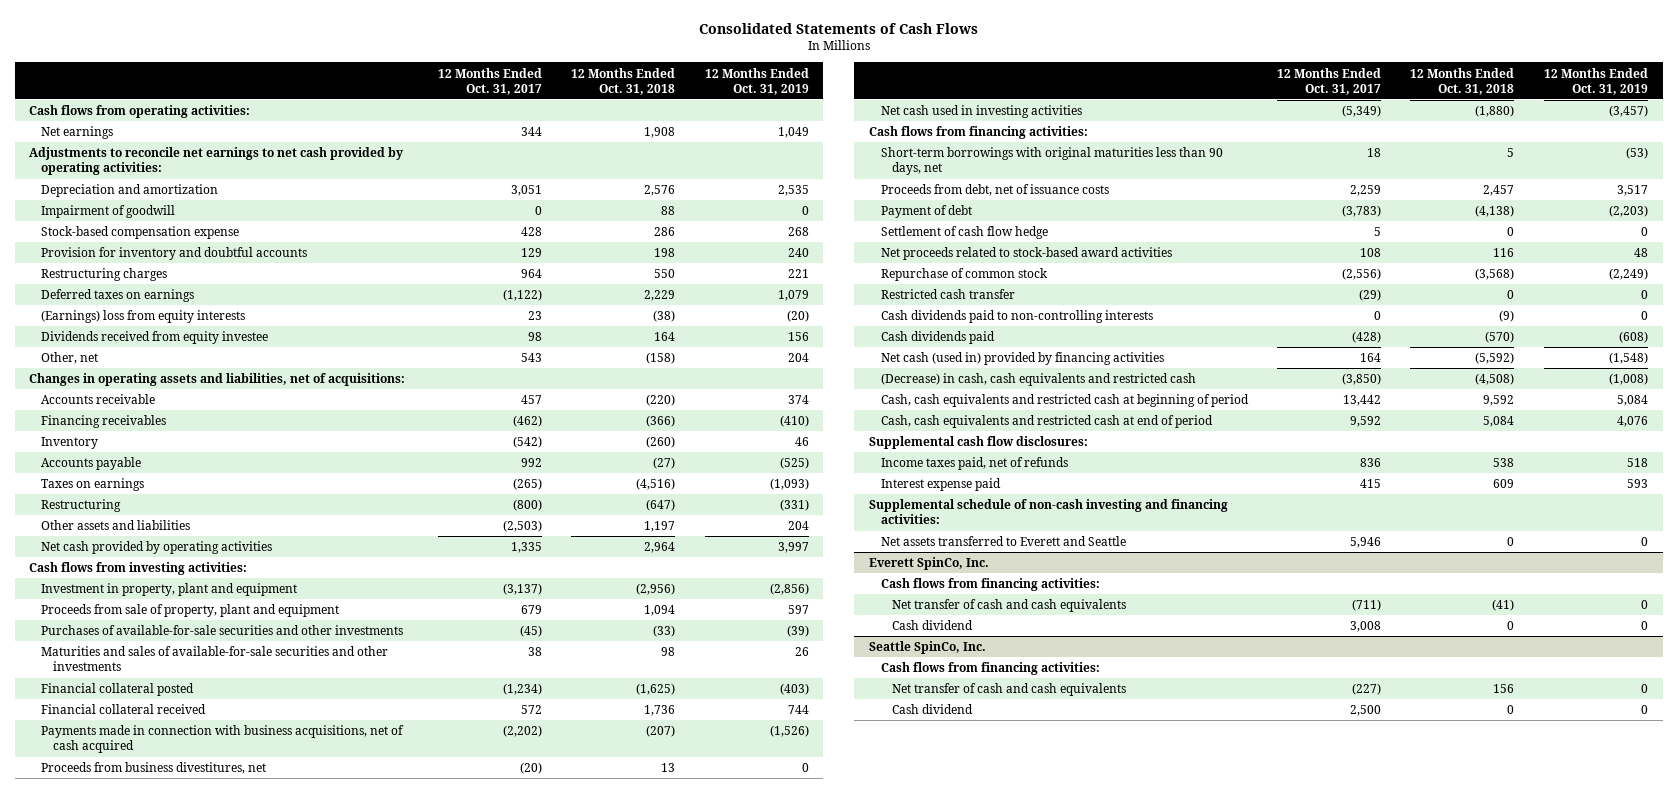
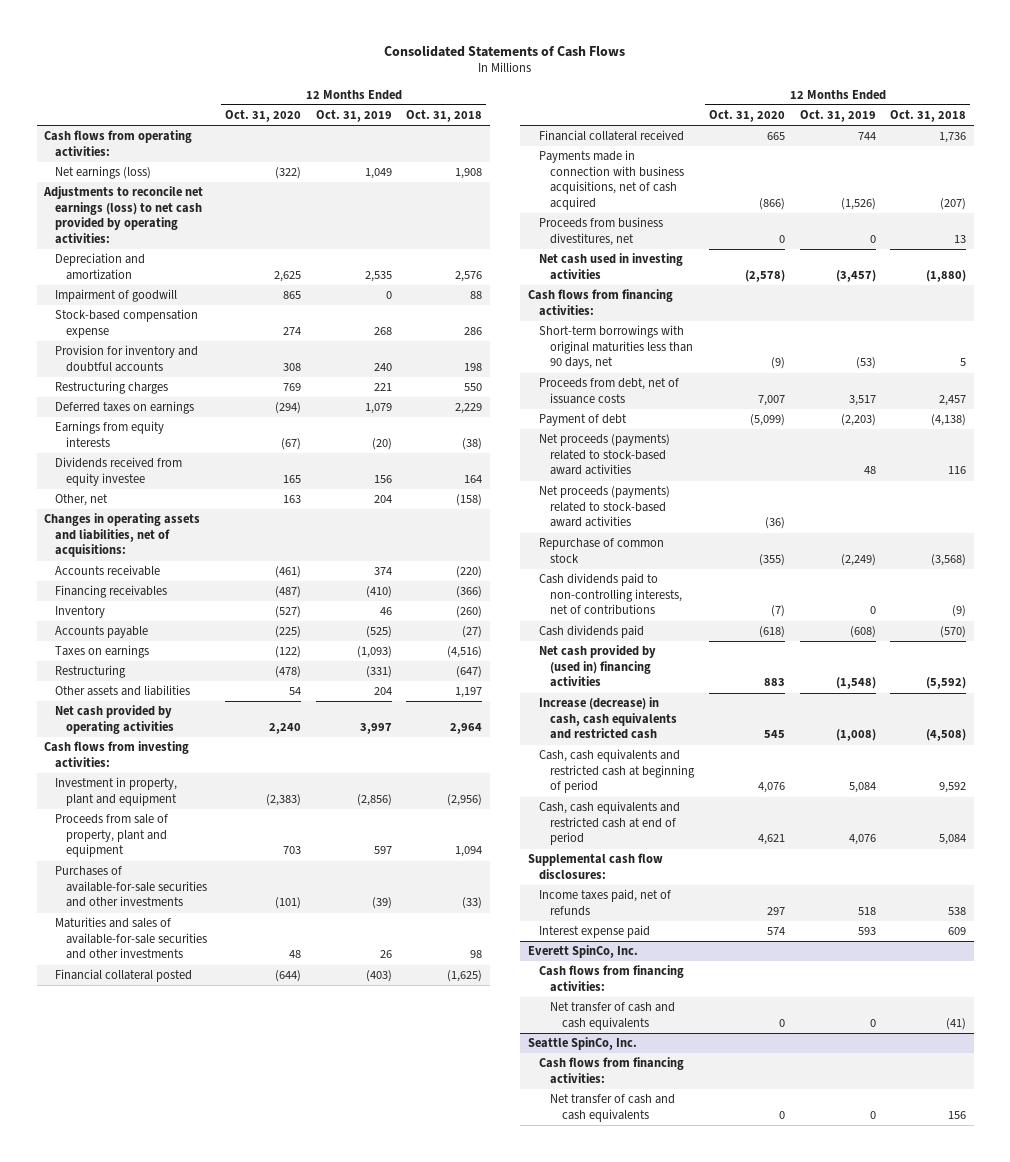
- | 12 Months Ended Oct. 31, 2017 | 12 Months Ended Oct. 31, 2018 | 12 Months Ended Oct. 31, 2019
+ | 12 Months Ended Oct. 31, 2020 | 12 Months Ended Oct. 31, 2019 | 12 Months Ended Oct. 31, 2018
- Net earnings | 344 | 1,908 | 1,049
- Adjustments to reconcile net earnings to net cash provided by operating activities:
+ Net earnings (loss) | (322) | 1,049 | 1,908
+ Adjustments to reconcile net earnings (loss) to net cash provided by operating activities:
- (Earnings) loss from equity interests | 23 | (38) | (20)
+ Earnings from equity interests | (67) | (20) | (38)
- Settlement of cash flow hedge | 5 | 0 | 0
- Net proceeds related to stock-based award activities | 108 | 116 | 48
+ Net proceeds (payments) related to stock-based award activities | | 48 | 116
+ Net proceeds (payments) related to stock-based award activities | (36) | |
- Restricted cash transfer | (29) | 0 | 0
- Cash dividends paid to non-controlling interests | 0 | (9) | 0
+ Cash dividends paid to non-controlling interests, net of contributions | (7) | 0 | (9)
- Net cash (used in) provided by financing activities | 164 | (5,592) | (1,548)
- (Decrease) in cash, cash equivalents and restricted cash | (3,850) | (4,508) | (1,008)
+ Net cash provided by (used in) financing activities | 883 | (1,548) | (5,592)
+ Increase (decrease) in cash, cash equivalents and restricted cash | 545 | (1,008) | (4,508)
- Supplemental schedule of non-cash investing and financing activities:
- Net assets transferred to Everett and Seattle | 5,946 | 0 | 0
@ Everett SpinCo, Inc.
- Cash dividend | 3,008 | 0 | 0
@ Seattle SpinCo, Inc.
- Cash dividend | 2,500 | 0 | 0

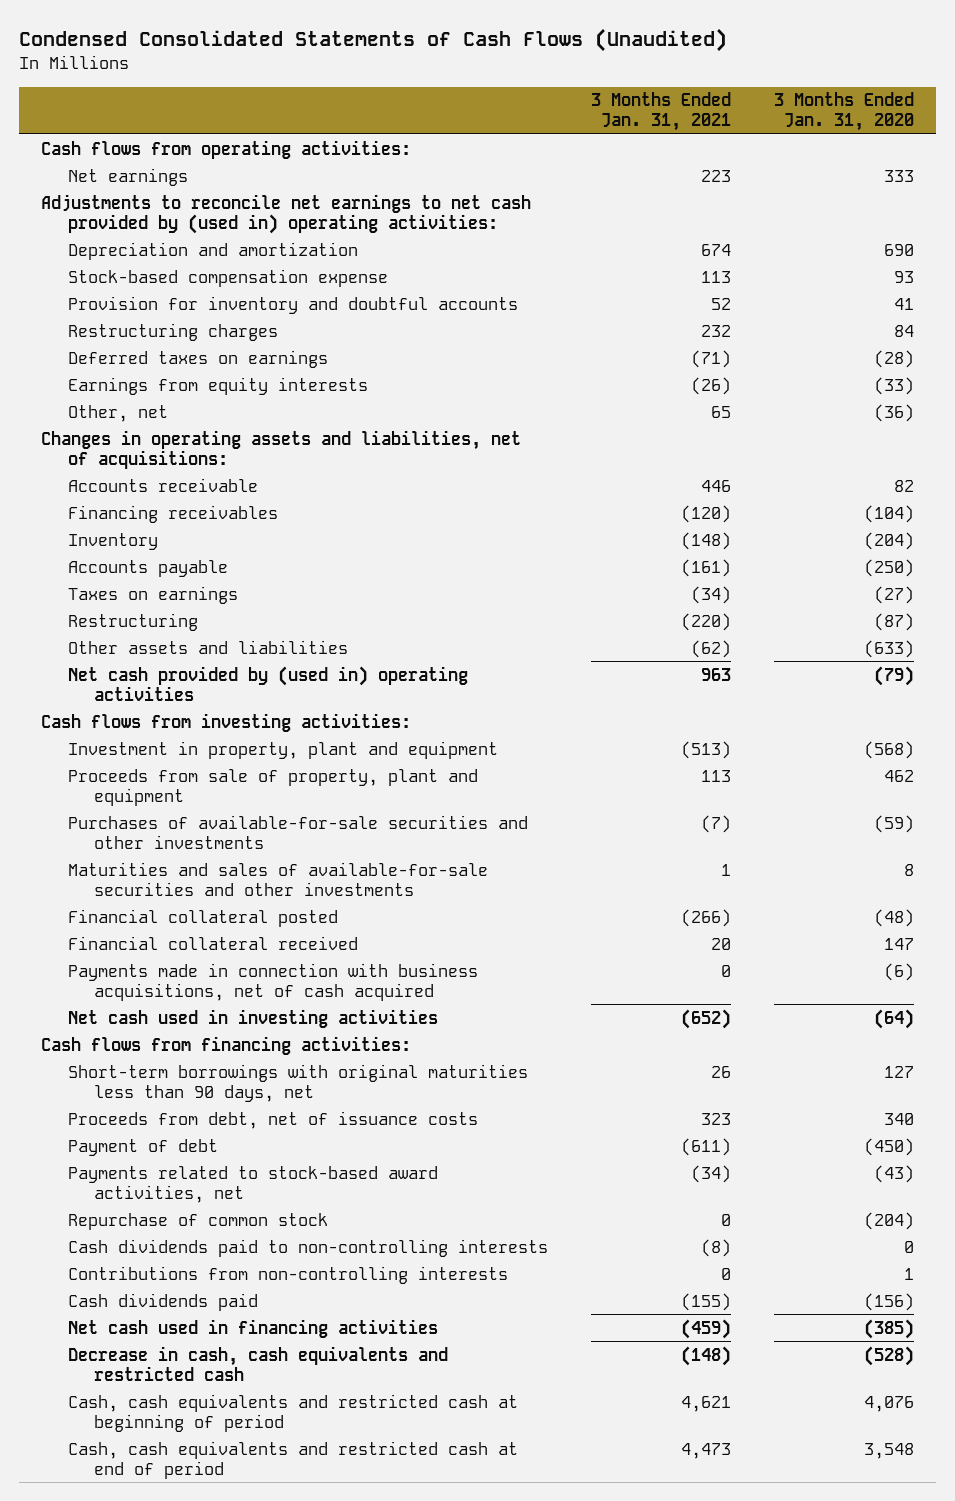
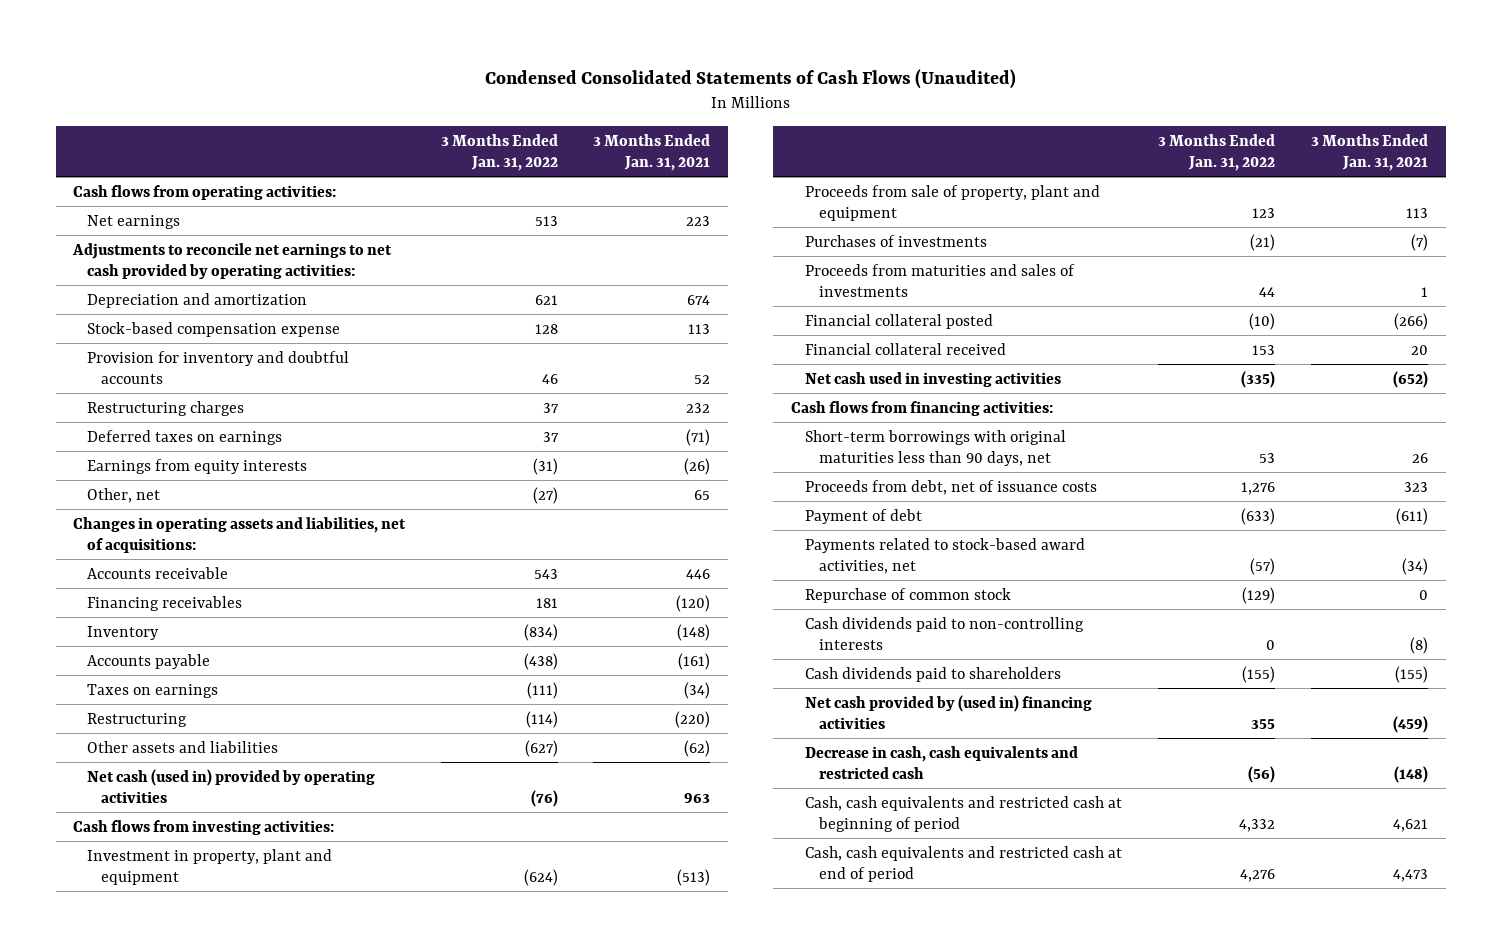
- | 3 Months Ended Jan. 31, 2021 | 3 Months Ended Jan. 31, 2020
+ | 3 Months Ended Jan. 31, 2022 | 3 Months Ended Jan. 31, 2021
- Adjustments to reconcile net earnings to net cash provided by (used in) operating activities:
+ Adjustments to reconcile net earnings to net cash provided by operating activities:
- Net cash provided by (used in) operating activities | 963 | (79)
+ Net cash (used in) provided by operating activities | (76) | 963
- Purchases of available-for-sale securities and other investments | (7) | (59)
- Maturities and sales of available-for-sale securities and other investments | 1 | 8
+ Purchases of investments | (21) | (7)
+ Proceeds from maturities and sales of investments | 44 | 1
- Payments made in connection with business acquisitions, net of cash acquired | 0 | (6)
- Contributions from non-controlling interests | 0 | 1
- Cash dividends paid | (155) | (156)
- Net cash used in financing activities | (459) | (385)
+ Cash dividends paid to shareholders | (155) | (155)
+ Net cash provided by (used in) financing activities | 355 | (459)

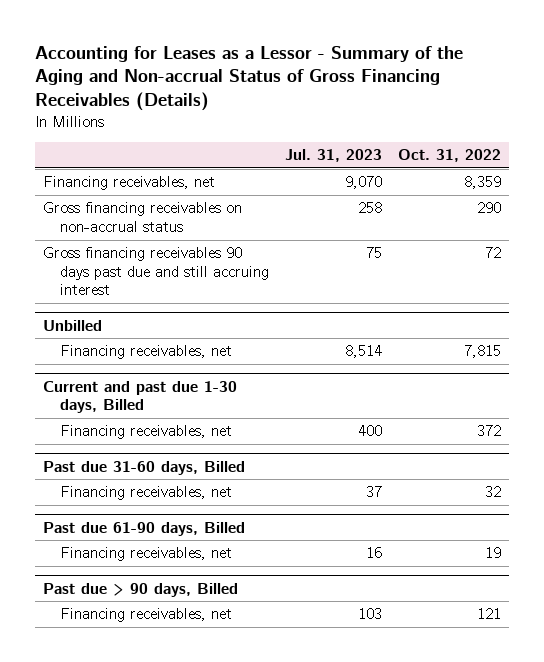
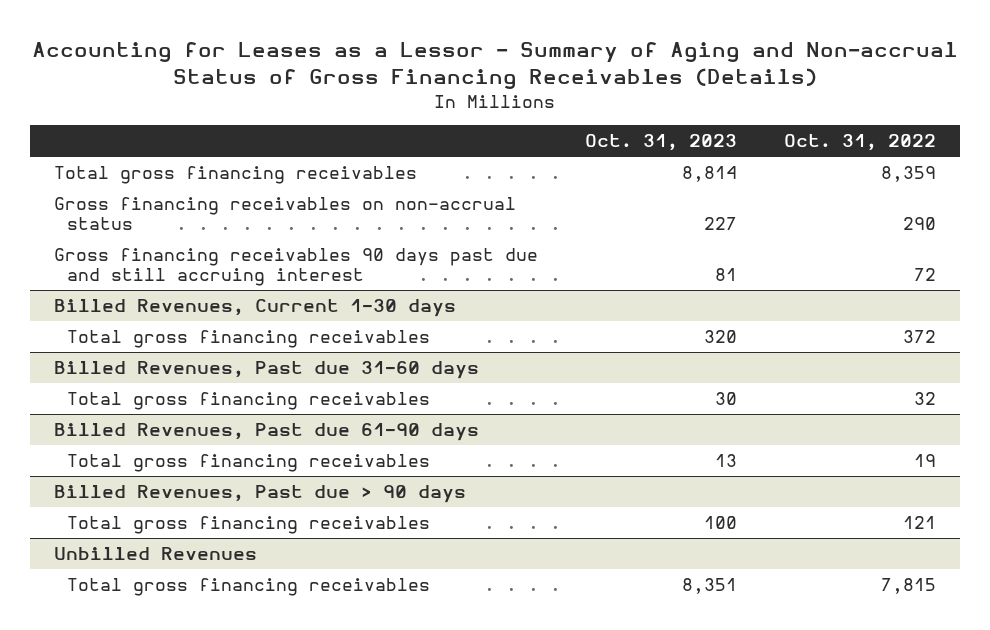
- Accounting for Leases as a Lessor - Summary of the Aging and Non-accrual Status of Gross Financing Receivables (Details)
+ Accounting for Leases as a Lessor - Summary of Aging and Non-accrual Status of Gross Financing Receivables (Details)
- | Jul. 31, 2023 | Oct. 31, 2022
+ | Oct. 31, 2023 | Oct. 31, 2022
- Financing receivables, net | 9,070 | 8,359
+ Total gross financing receivables | 8,814 | 8,359
- Unbilled
- Financing receivables, net | 8,514 | 7,815
- Current and past due 1-30 days, Billed
- Financing receivables, net | 400 | 372
- Past due 31-60 days, Billed
- Financing receivables, net | 37 | 32
- Past due 61-90 days, Billed
- Financing receivables, net | 16 | 19
- Past due > 90 days, Billed
- Financing receivables, net | 103 | 121
+ Billed Revenues, Current 1-30 days
+ Total gross financing receivables | 320 | 372
+ Billed Revenues, Past due 31-60 days
+ Total gross financing receivables | 30 | 32
+ Billed Revenues, Past due 61-90 days
+ Total gross financing receivables | 13 | 19
+ Billed Revenues, Past due > 90 days
+ Total gross financing receivables | 100 | 121
+ Unbilled Revenues
+ Total gross financing receivables | 8,351 | 7,815

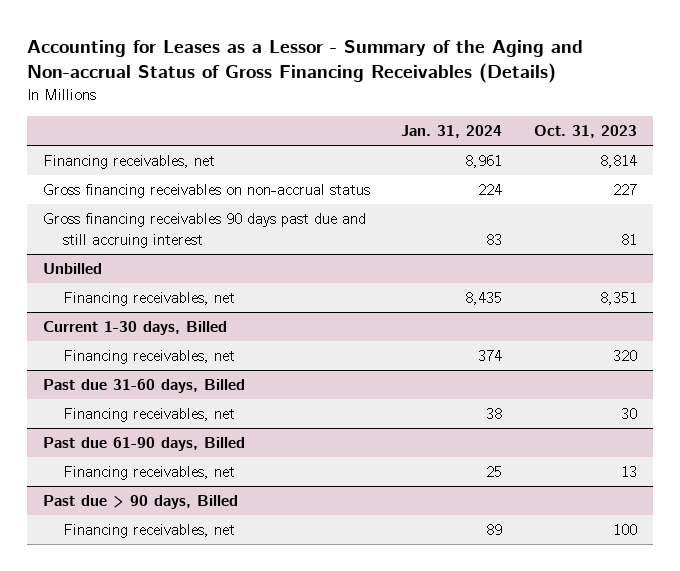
- Accounting for Leases as a Lessor - Summary of Aging and Non-accrual Status of Gross Financing Receivables (Details)
+ Accounting for Leases as a Lessor - Summary of the Aging and Non-accrual Status of Gross Financing Receivables (Details)
- | Oct. 31, 2023 | Oct. 31, 2022
+ | Jan. 31, 2024 | Oct. 31, 2023
- Total gross financing receivables | 8,814 | 8,359
+ Financing receivables, net | 8,961 | 8,814
- Billed Revenues, Current 1-30 days
- Total gross financing receivables | 320 | 372
- Billed Revenues, Past due 31-60 days
- Total gross financing receivables | 30 | 32
- Billed Revenues, Past due 61-90 days
- Total gross financing receivables | 13 | 19
- Billed Revenues, Past due > 90 days
- Total gross financing receivables | 100 | 121
- Unbilled Revenues
- Total gross financing receivables | 8,351 | 7,815
+ Unbilled
+ Financing receivables, net | 8,435 | 8,351
+ Current 1-30 days, Billed
+ Financing receivables, net | 374 | 320
+ Past due 31-60 days, Billed
+ Financing receivables, net | 38 | 30
+ Past due 61-90 days, Billed
+ Financing receivables, net | 25 | 13
+ Past due > 90 days, Billed
+ Financing receivables, net | 89 | 100

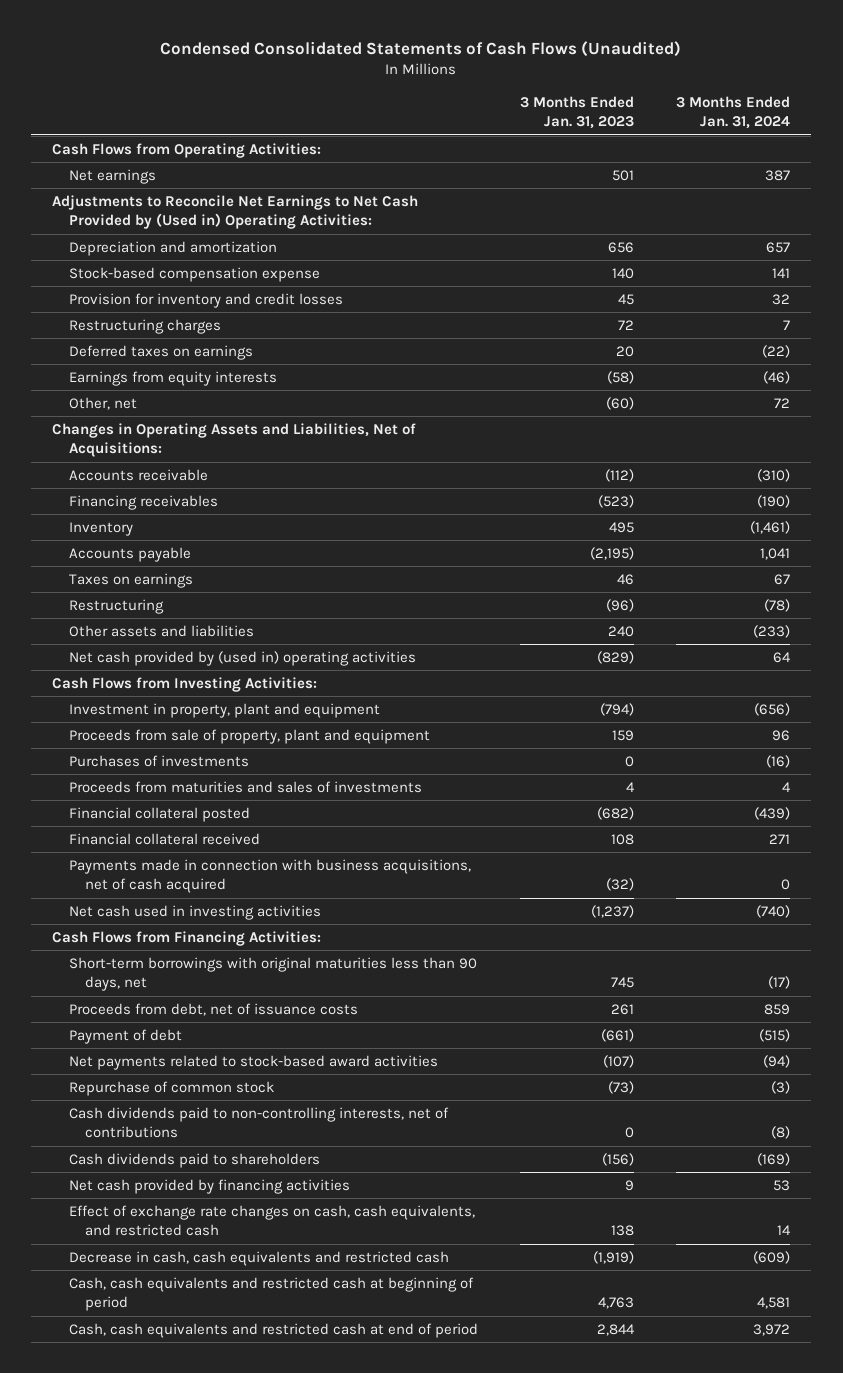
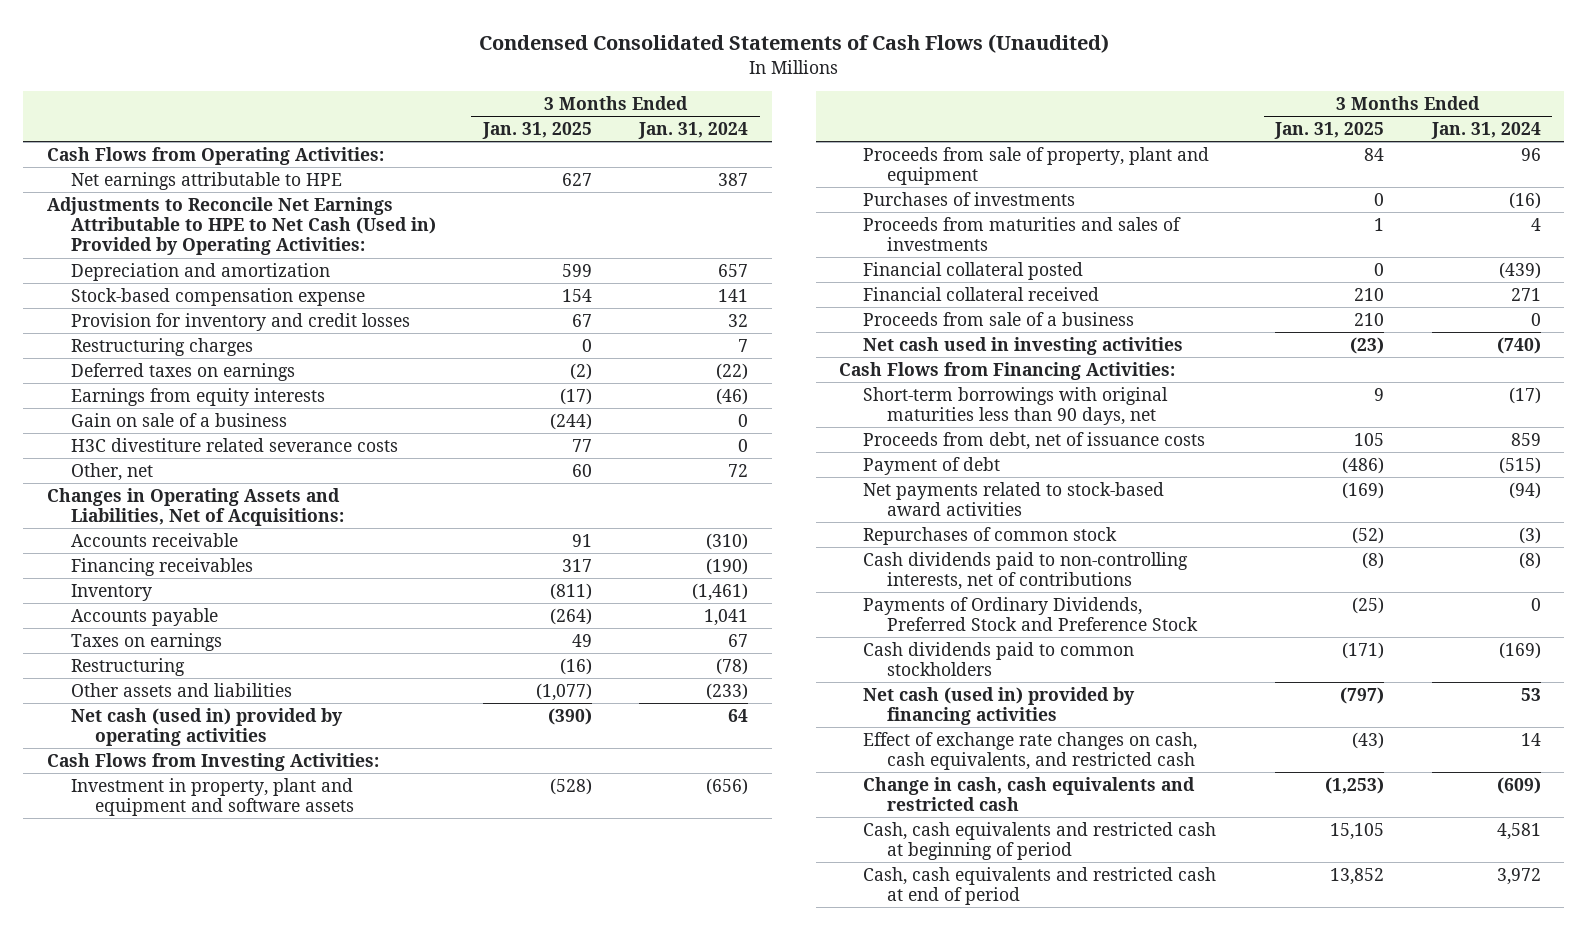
- | 3 Months Ended Jan. 31, 2023 | 3 Months Ended Jan. 31, 2024
+ | 3 Months Ended Jan. 31, 2025 | 3 Months Ended Jan. 31, 2024
- Net earnings | 501 | 387
- Adjustments to Reconcile Net Earnings to Net Cash Provided by (Used in) Operating Activities:
+ Net earnings attributable to HPE | 627 | 387
+ Adjustments to Reconcile Net Earnings Attributable to HPE to Net Cash (Used in) Provided by Operating Activities:
+ Gain on sale of a business | (244) | 0
+ H3C divestiture related severance costs | 77 | 0
- Net cash provided by (used in) operating activities | (829) | 64
+ Net cash (used in) provided by operating activities | (390) | 64
- Investment in property, plant and equipment | (794) | (656)
+ Investment in property, plant and equipment and software assets | (528) | (656)
- Payments made in connection with business acquisitions, net of cash acquired | (32) | 0
+ Proceeds from sale of a business | 210 | 0
- Repurchase of common stock | (73) | (3)
+ Repurchases of common stock | (52) | (3)
- Cash dividends paid to shareholders | (156) | (169)
- Net cash provided by financing activities | 9 | 53
+ Payments of Ordinary Dividends, Preferred Stock and Preference Stock | (25) | 0
+ Cash dividends paid to common stockholders | (171) | (169)
+ Net cash (used in) provided by financing activities | (797) | 53
- Decrease in cash, cash equivalents and restricted cash | (1,919) | (609)
+ Change in cash, cash equivalents and restricted cash | (1,253) | (609)

